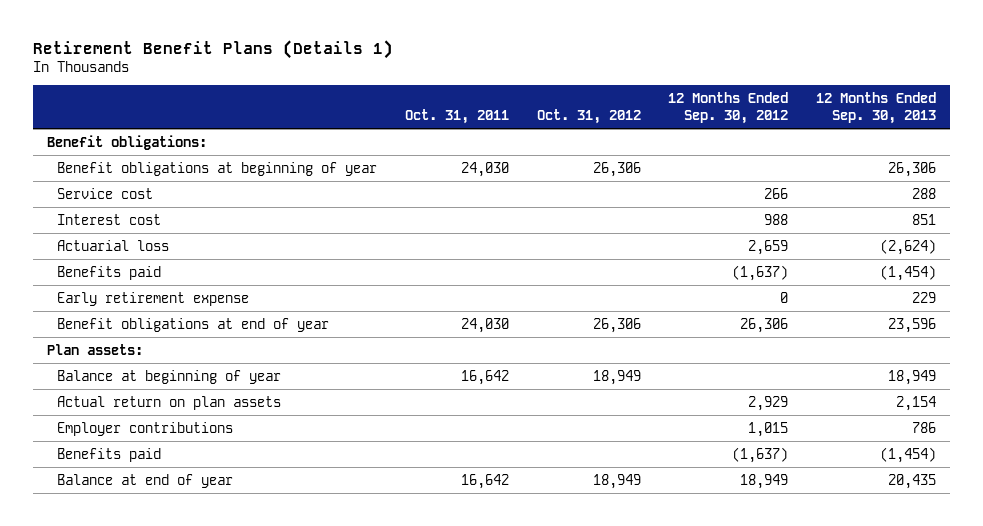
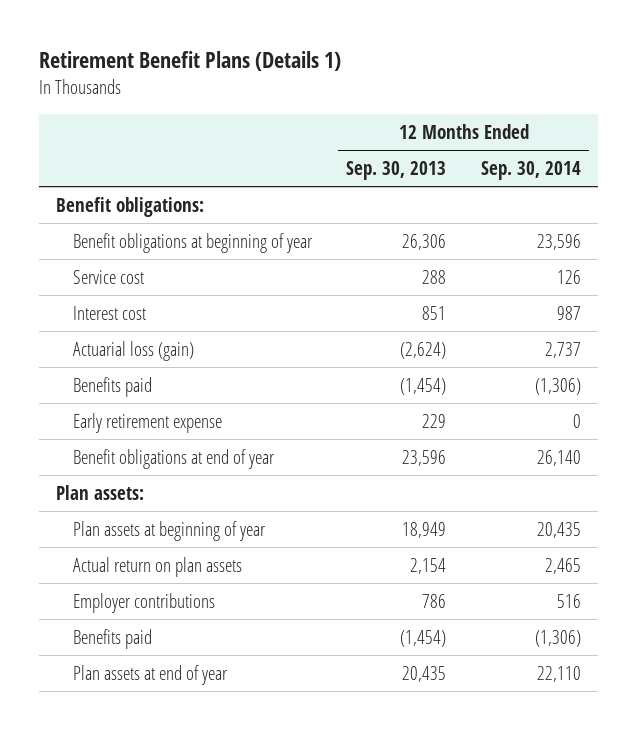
- | Oct. 31, 2011 | Oct. 31, 2012 | 12 Months Ended Sep. 30, 2012 | 12 Months Ended Sep. 30, 2013
+ | 12 Months Ended Sep. 30, 2013 | 12 Months Ended Sep. 30, 2014
- Actuarial loss | | | 2,659 | (2,624)
+ Actuarial loss (gain) | (2,624) | 2,737
- Balance at beginning of year | 16,642 | 18,949 | | 18,949
+ Plan assets at beginning of year | 18,949 | 20,435
- Balance at end of year | 16,642 | 18,949 | 18,949 | 20,435
+ Plan assets at end of year | 20,435 | 22,110

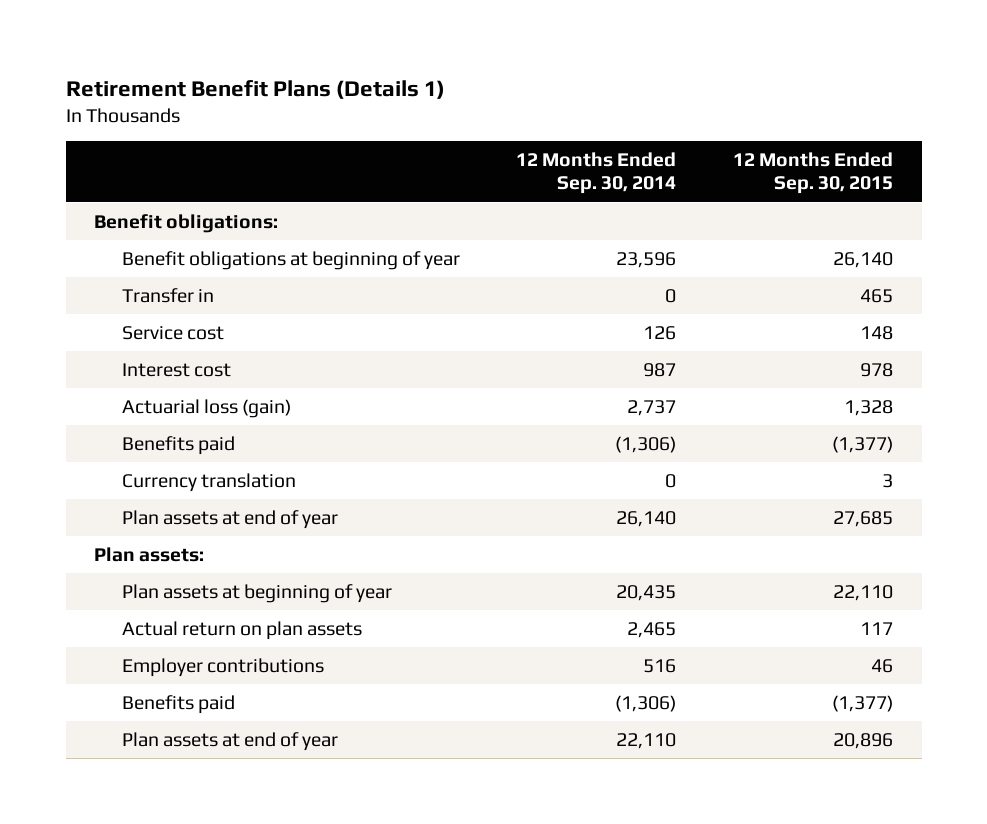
- | 12 Months Ended Sep. 30, 2013 | 12 Months Ended Sep. 30, 2014
+ | 12 Months Ended Sep. 30, 2014 | 12 Months Ended Sep. 30, 2015
+ Transfer in | 0 | 465
- Early retirement expense | 229 | 0
- Benefit obligations at end of year | 23,596 | 26,140
+ Currency translation | 0 | 3
+ Plan assets at end of year | 26,140 | 27,685

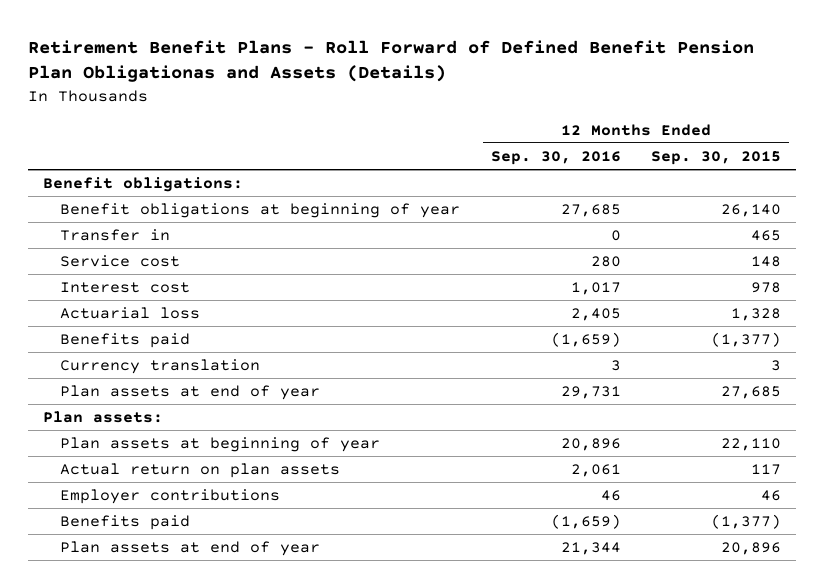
- Retirement Benefit Plans (Details 1)
+ Retirement Benefit Plans - Roll Forward of Defined Benefit Pension Plan Obligationas and Assets (Details)
- | 12 Months Ended Sep. 30, 2014 | 12 Months Ended Sep. 30, 2015
+ | 12 Months Ended Sep. 30, 2016 | 12 Months Ended Sep. 30, 2015
- Actuarial loss (gain) | 2,737 | 1,328
+ Actuarial loss | 2,405 | 1,328

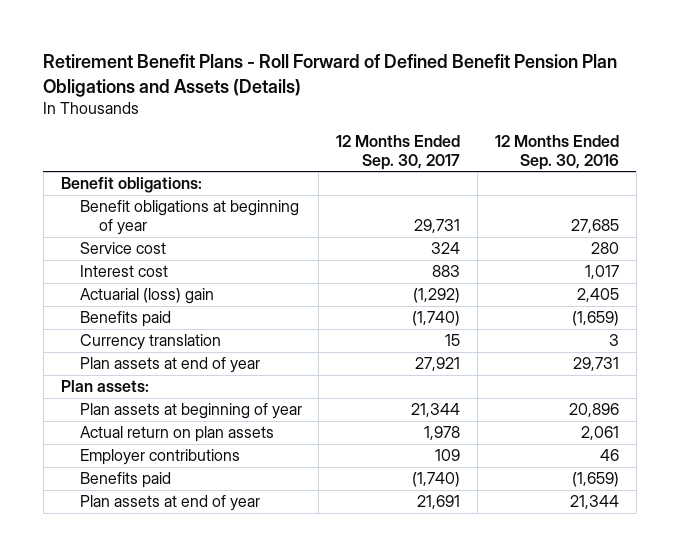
- Retirement Benefit Plans - Roll Forward of Defined Benefit Pension Plan Obligationas and Assets (Details)
+ Retirement Benefit Plans - Roll Forward of Defined Benefit Pension Plan Obligations and Assets (Details)
- | 12 Months Ended Sep. 30, 2016 | 12 Months Ended Sep. 30, 2015
+ | 12 Months Ended Sep. 30, 2017 | 12 Months Ended Sep. 30, 2016
- Transfer in | 0 | 465
- Actuarial loss | 2,405 | 1,328
+ Actuarial (loss) gain | (1,292) | 2,405

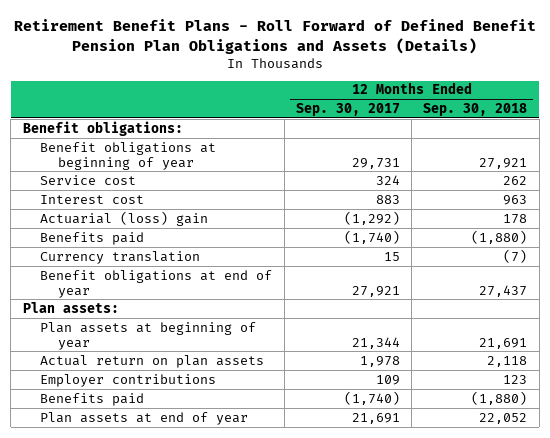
- | 12 Months Ended Sep. 30, 2017 | 12 Months Ended Sep. 30, 2016
+ | 12 Months Ended Sep. 30, 2017 | 12 Months Ended Sep. 30, 2018
- Plan assets at end of year | 27,921 | 29,731
+ Benefit obligations at end of year | 27,921 | 27,437

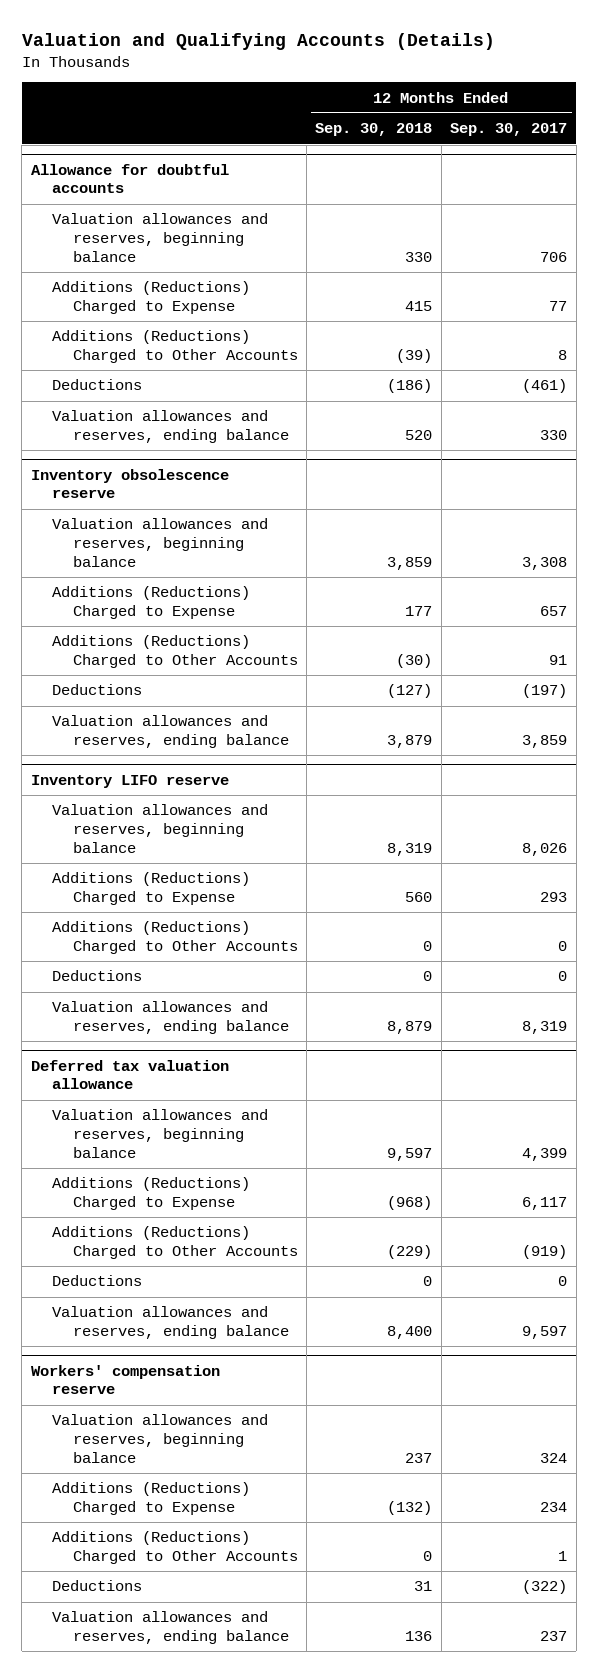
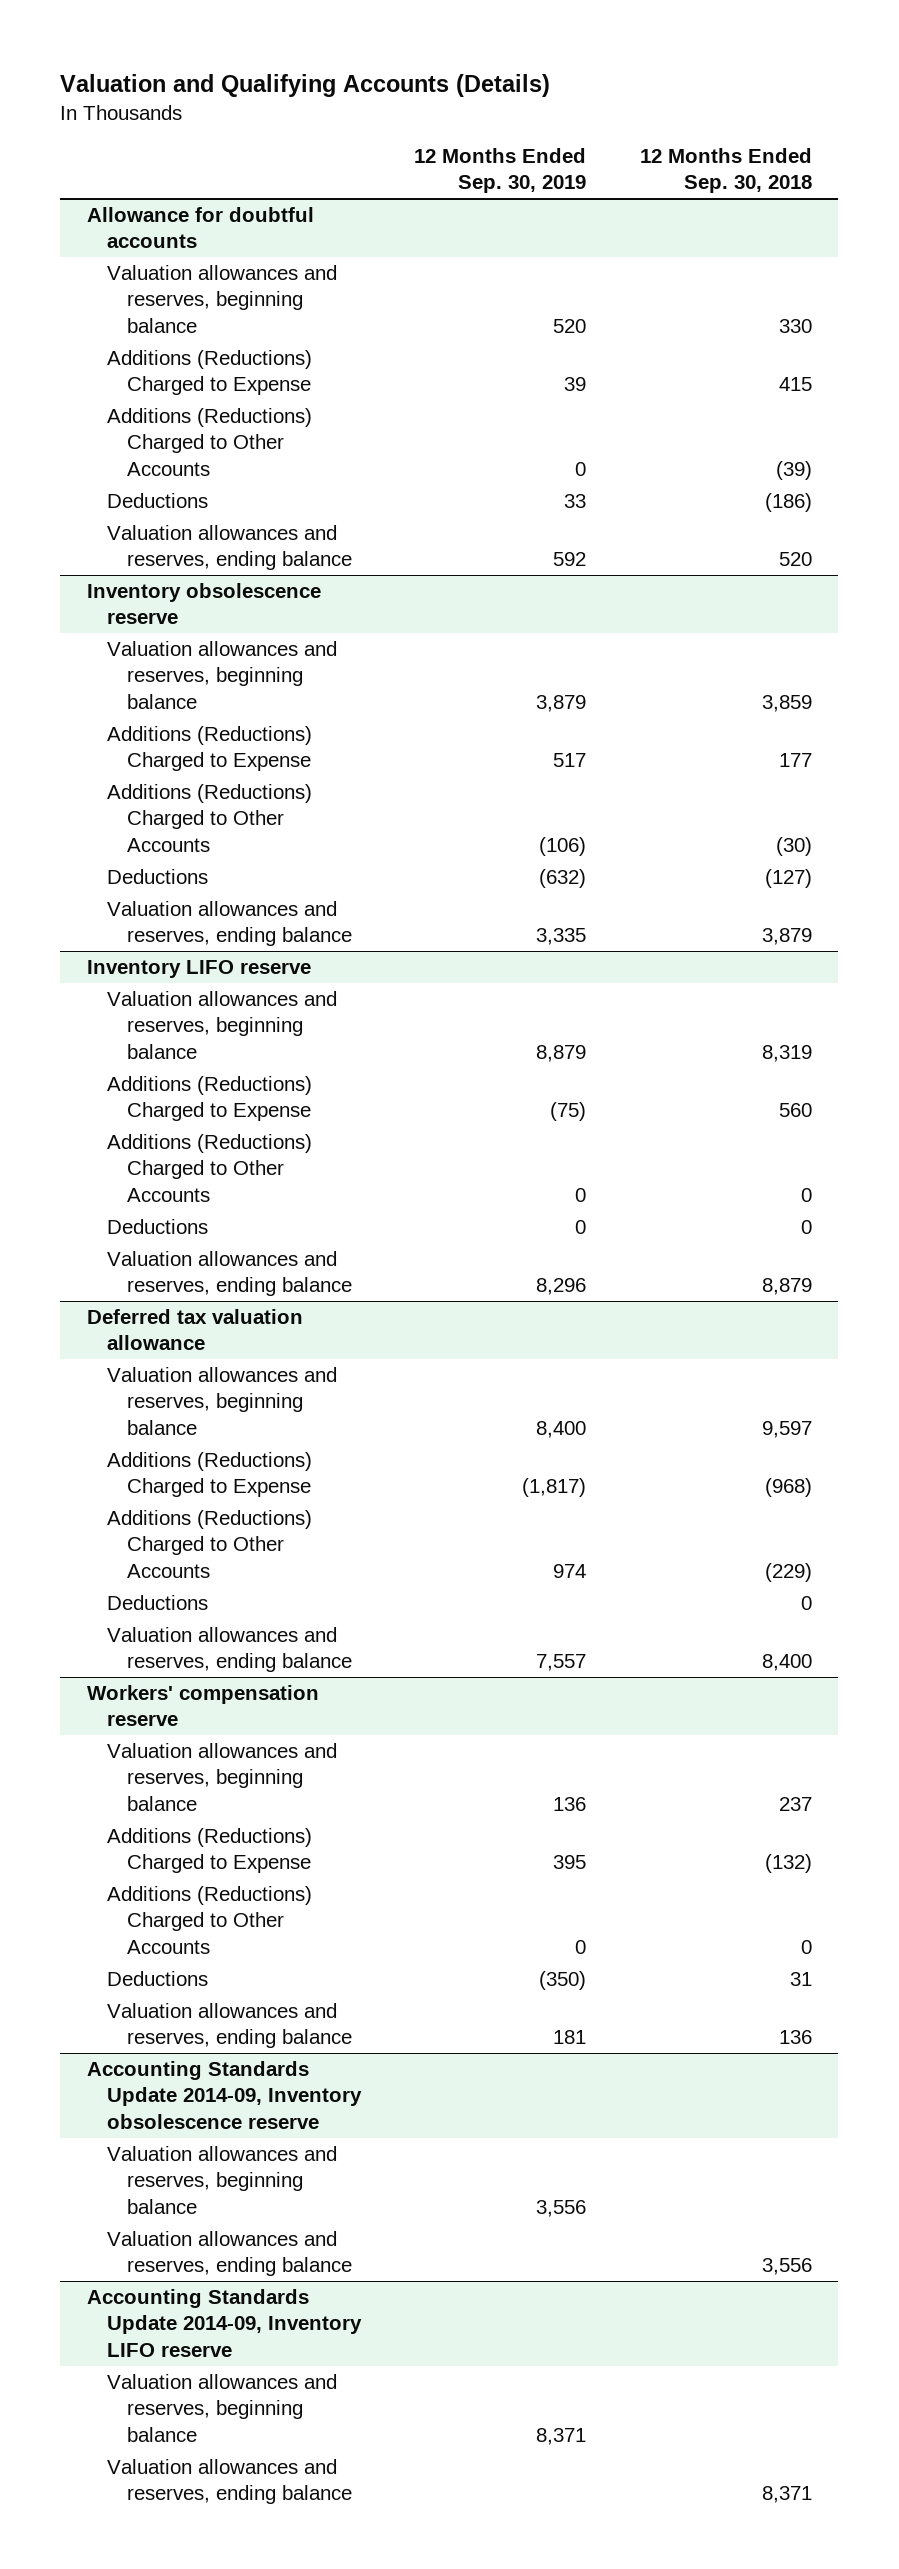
- | 12 Months Ended Sep. 30, 2018 | 12 Months Ended Sep. 30, 2017
+ | 12 Months Ended Sep. 30, 2019 | 12 Months Ended Sep. 30, 2018
+ Accounting Standards Update 2014-09, Inventory obsolescence reserve
+ Valuation allowances and reserves, beginning balance | 3,556 |
+ Valuation allowances and reserves, ending balance | | 3,556
+ Accounting Standards Update 2014-09, Inventory LIFO reserve
+ Valuation allowances and reserves, beginning balance | 8,371 |
+ Valuation allowances and reserves, ending balance | | 8,371

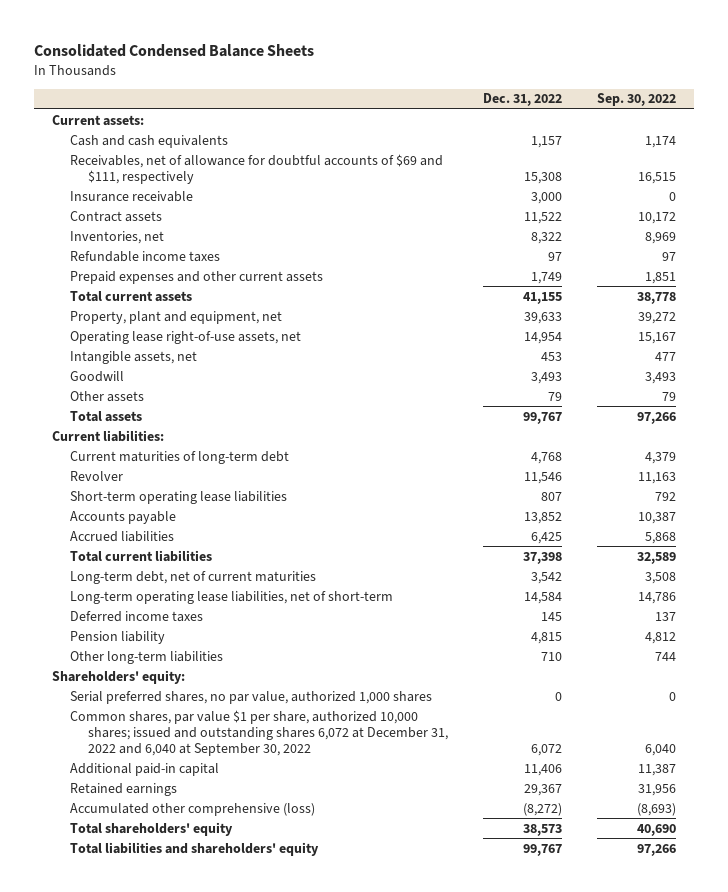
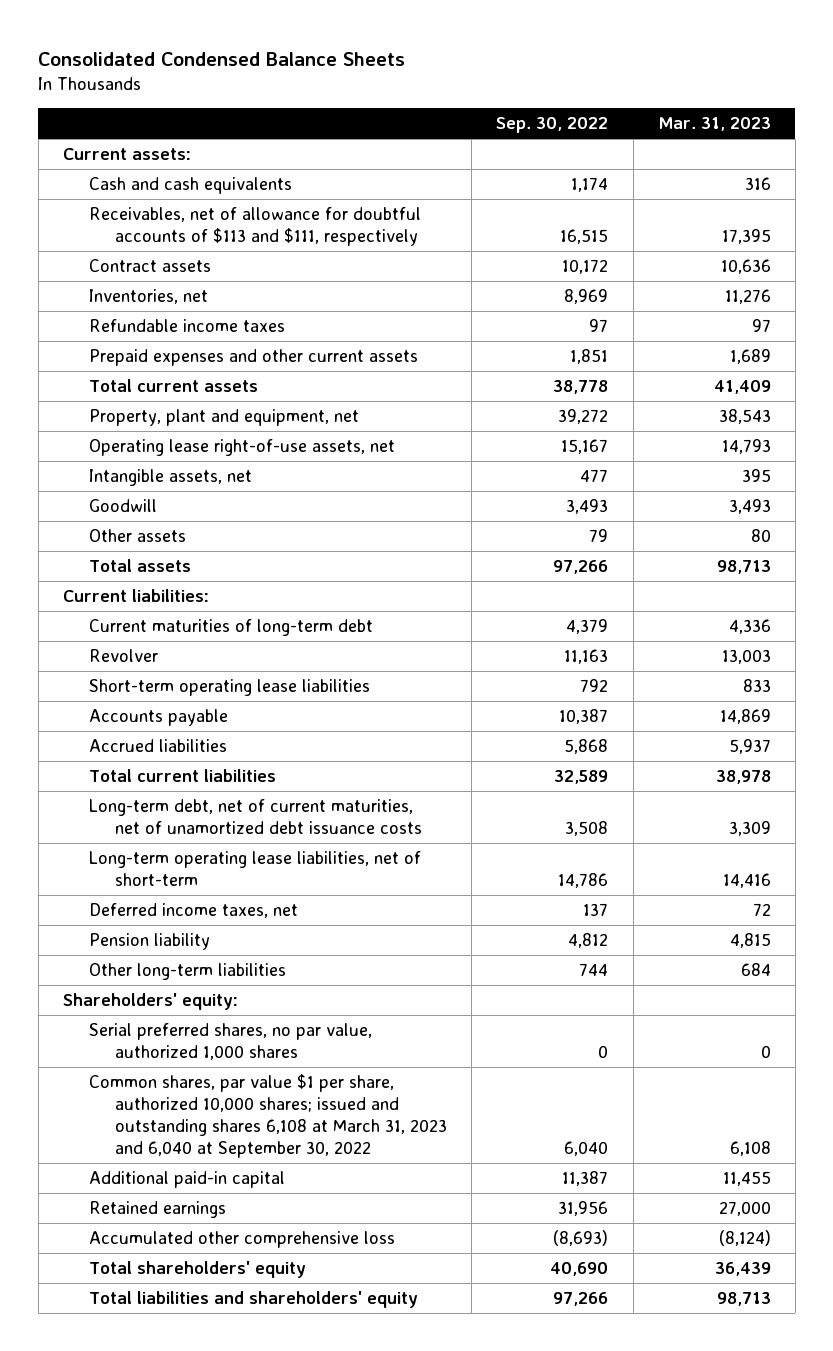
- | Dec. 31, 2022 | Sep. 30, 2022
+ | Sep. 30, 2022 | Mar. 31, 2023
- Receivables, net of allowance for doubtful accounts of $69 and $111, respectively | 15,308 | 16,515
- Insurance receivable | 3,000 | 0
+ Receivables, net of allowance for doubtful accounts of $113 and $111, respectively | 16,515 | 17,395
- Long-term debt, net of current maturities | 3,542 | 3,508
+ Long-term debt, net of current maturities, net of unamortized debt issuance costs | 3,508 | 3,309
- Deferred income taxes | 145 | 137
+ Deferred income taxes, net | 137 | 72
- Common shares, par value $1 per share, authorized 10,000 shares; issued and outstanding shares 6,072 at December 31, 2022 and 6,040 at September 30, 2022 | 6,072 | 6,040
+ Common shares, par value $1 per share, authorized 10,000 shares; issued and outstanding shares 6,108 at March 31, 2023 and 6,040 at September 30, 2022 | 6,040 | 6,108
- Accumulated other comprehensive (loss) | (8,272) | (8,693)
+ Accumulated other comprehensive loss | (8,693) | (8,124)

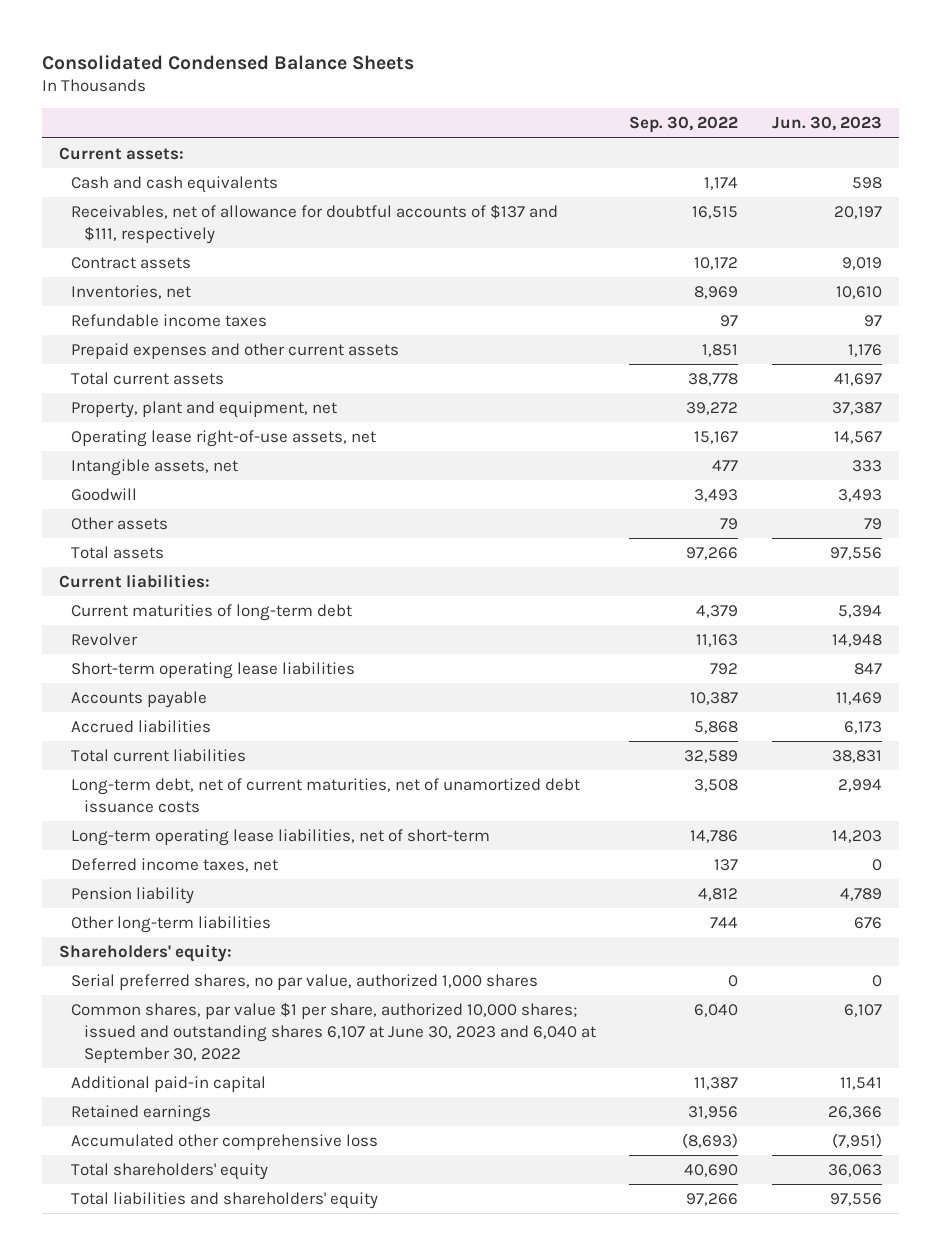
- | Sep. 30, 2022 | Mar. 31, 2023
+ | Sep. 30, 2022 | Jun. 30, 2023
- Receivables, net of allowance for doubtful accounts of $113 and $111, respectively | 16,515 | 17,395
+ Receivables, net of allowance for doubtful accounts of $137 and $111, respectively | 16,515 | 20,197
- Common shares, par value $1 per share, authorized 10,000 shares; issued and outstanding shares 6,108 at March 31, 2023 and 6,040 at September 30, 2022 | 6,040 | 6,108
+ Common shares, par value $1 per share, authorized 10,000 shares; issued and outstanding shares 6,107 at June 30, 2023 and 6,040 at September 30, 2022 | 6,040 | 6,107

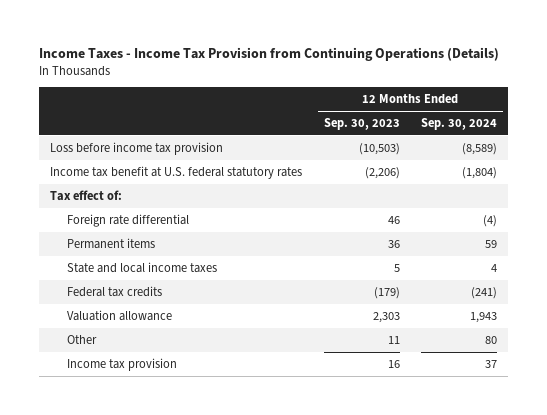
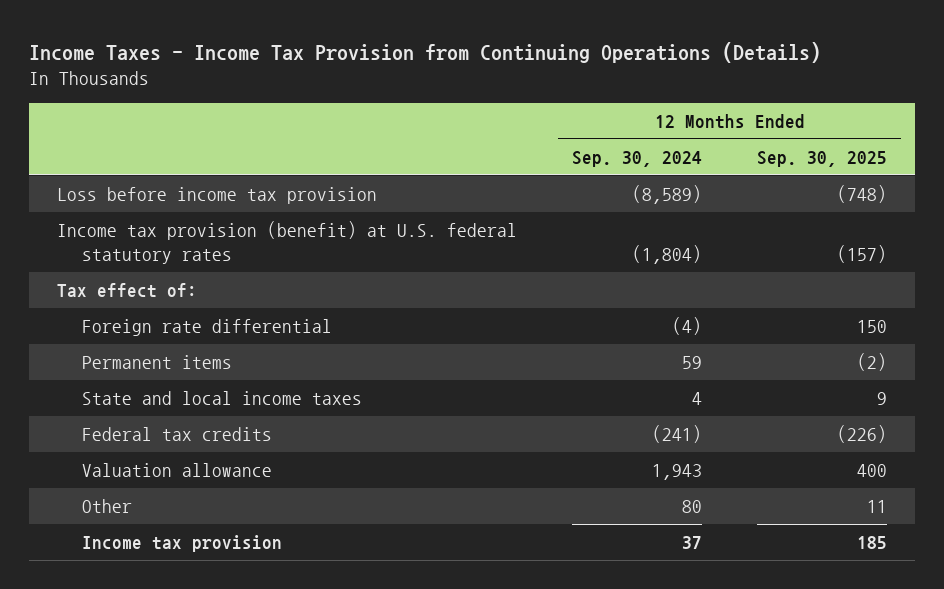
- | 12 Months Ended Sep. 30, 2023 | 12 Months Ended Sep. 30, 2024
+ | 12 Months Ended Sep. 30, 2024 | 12 Months Ended Sep. 30, 2025
- Income tax benefit at U.S. federal statutory rates | (2,206) | (1,804)
+ Income tax provision (benefit) at U.S. federal statutory rates | (1,804) | (157)

